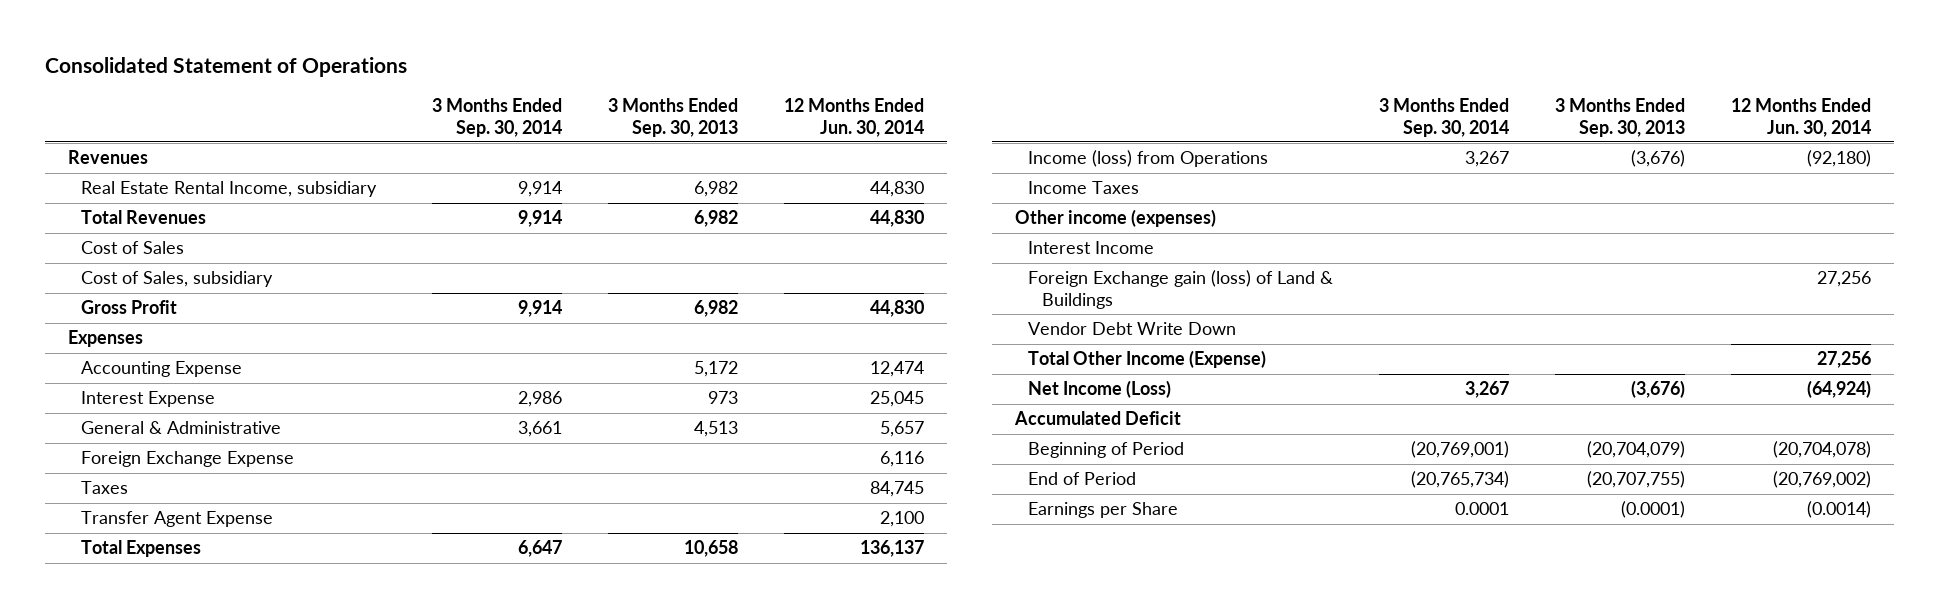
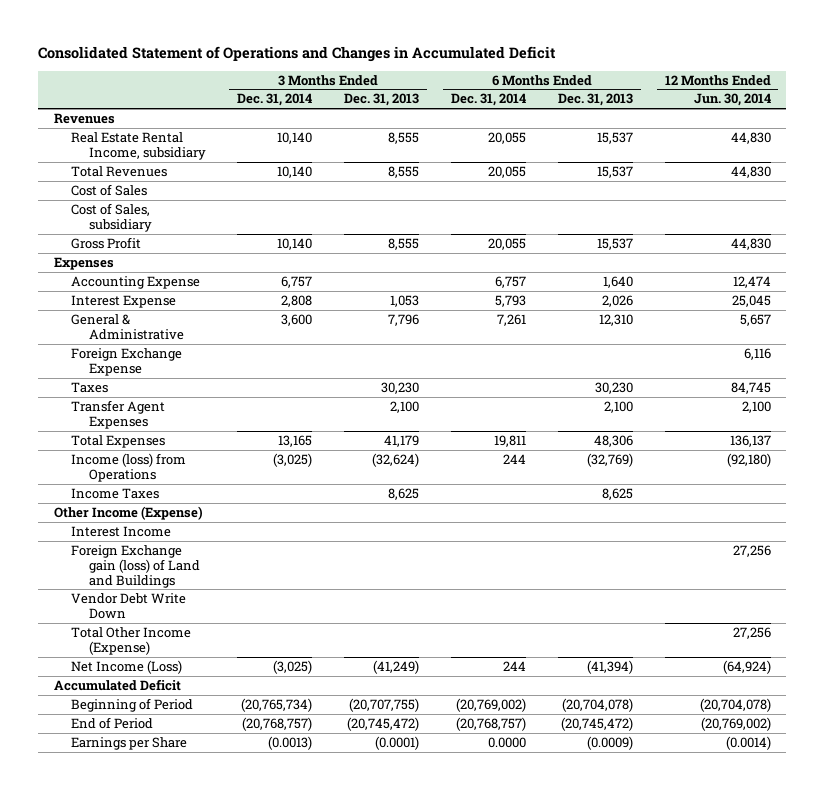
- Consolidated Statement of Operations
+ Consolidated Statement of Operations and Changes in Accumulated Deficit
- | 3 Months Ended Sep. 30, 2014 | 3 Months Ended Sep. 30, 2013 | 12 Months Ended Jun. 30, 2014
+ | 3 Months Ended Dec. 31, 2014 | 3 Months Ended Dec. 31, 2013 | 6 Months Ended Dec. 31, 2014 | 6 Months Ended Dec. 31, 2013 | 12 Months Ended Jun. 30, 2014
- Transfer Agent Expense | | | 2,100
+ Transfer Agent Expenses | | 2,100 | | 2,100 | 2,100
- Other income (expenses)
+ Other Income (Expense)
- Foreign Exchange gain (loss) of Land & Buildings | | | 27,256
+ Foreign Exchange gain (loss) of Land and Buildings | | | | | 27,256

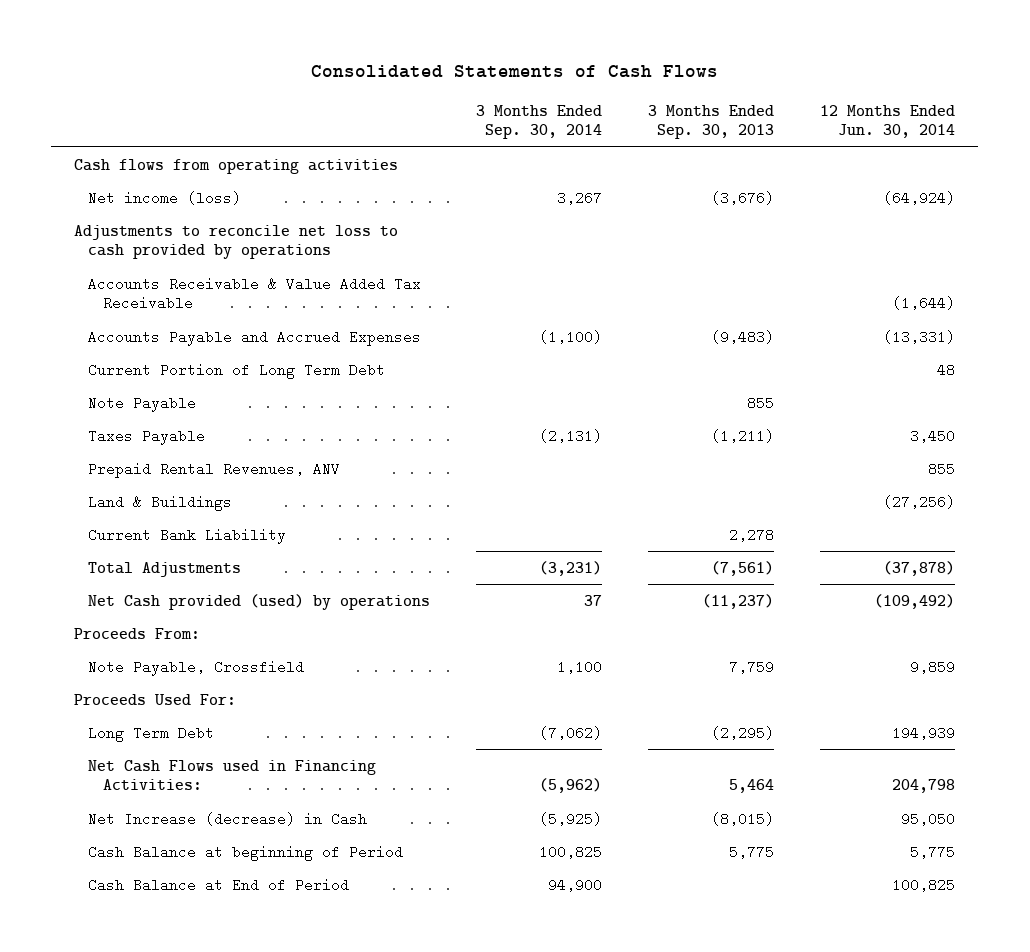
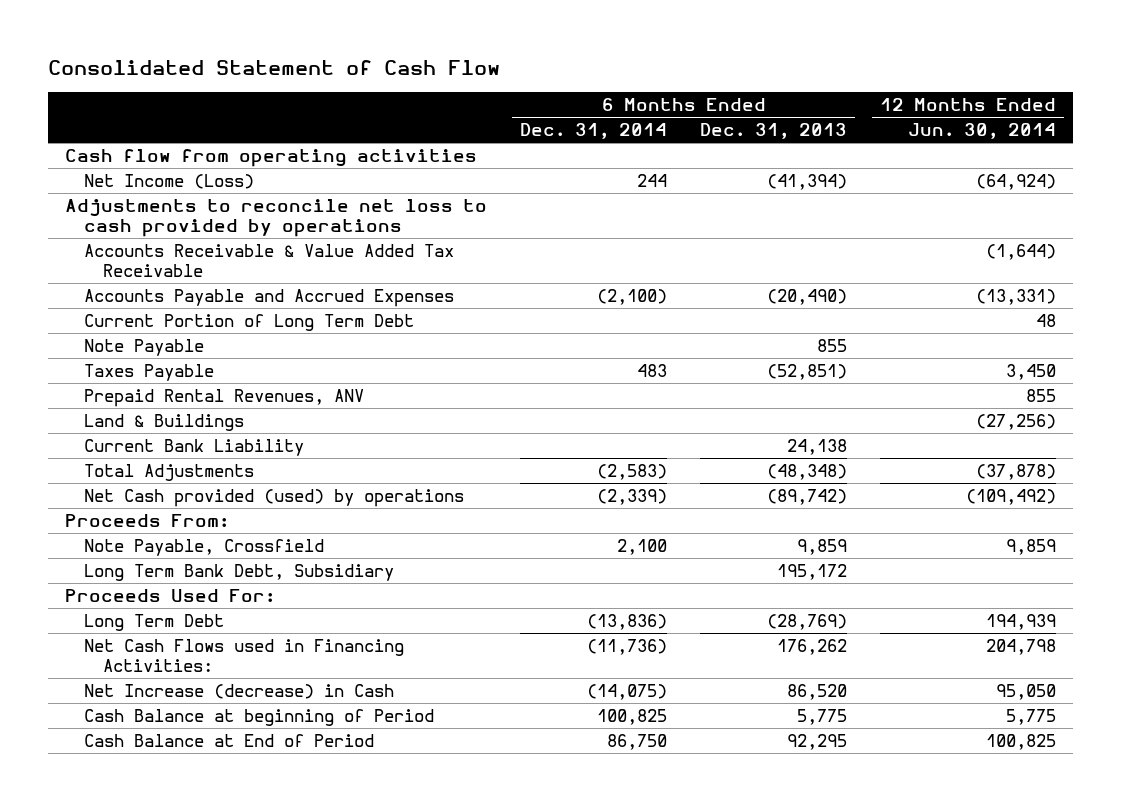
- Consolidated Statements of Cash Flows
+ Consolidated Statement of Cash Flow
- | 3 Months Ended Sep. 30, 2014 | 3 Months Ended Sep. 30, 2013 | 12 Months Ended Jun. 30, 2014
+ | 6 Months Ended Dec. 31, 2014 | 6 Months Ended Dec. 31, 2013 | 12 Months Ended Jun. 30, 2014
- Cash flows from operating activities
- Net income (loss) | 3,267 | (3,676) | (64,924)
+ Cash flow from operating activities
+ Net Income (Loss) | 244 | (41,394) | (64,924)
+ Long Term Bank Debt, Subsidiary | | 195,172 |

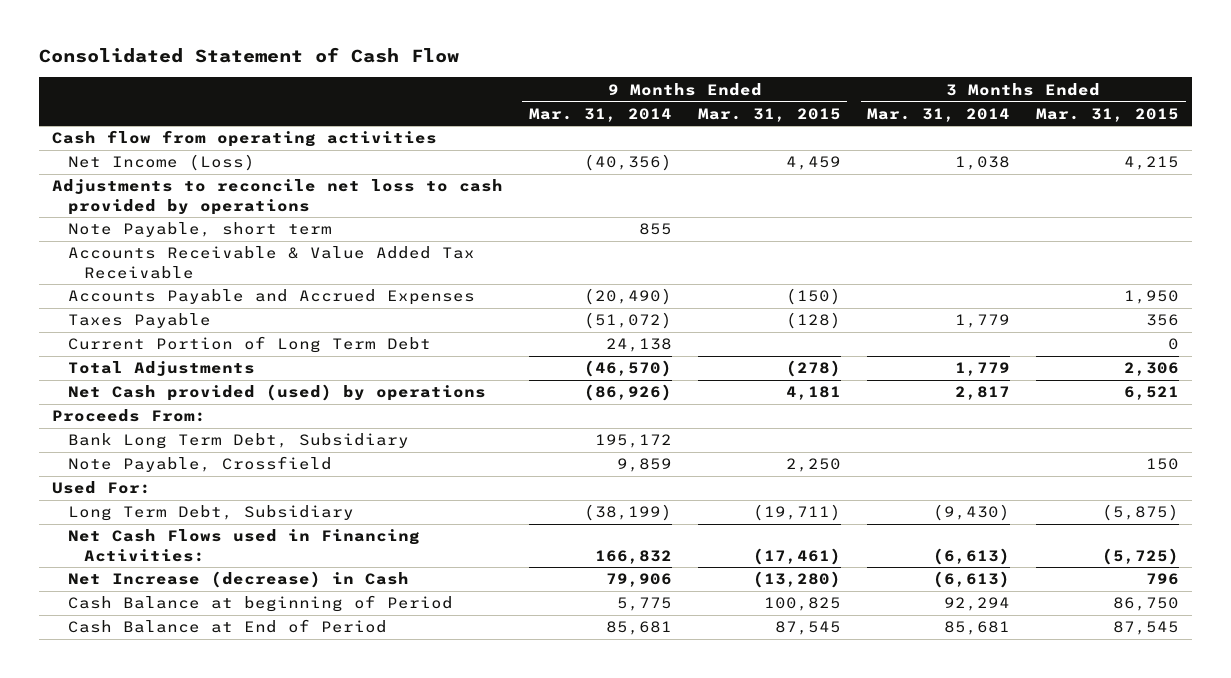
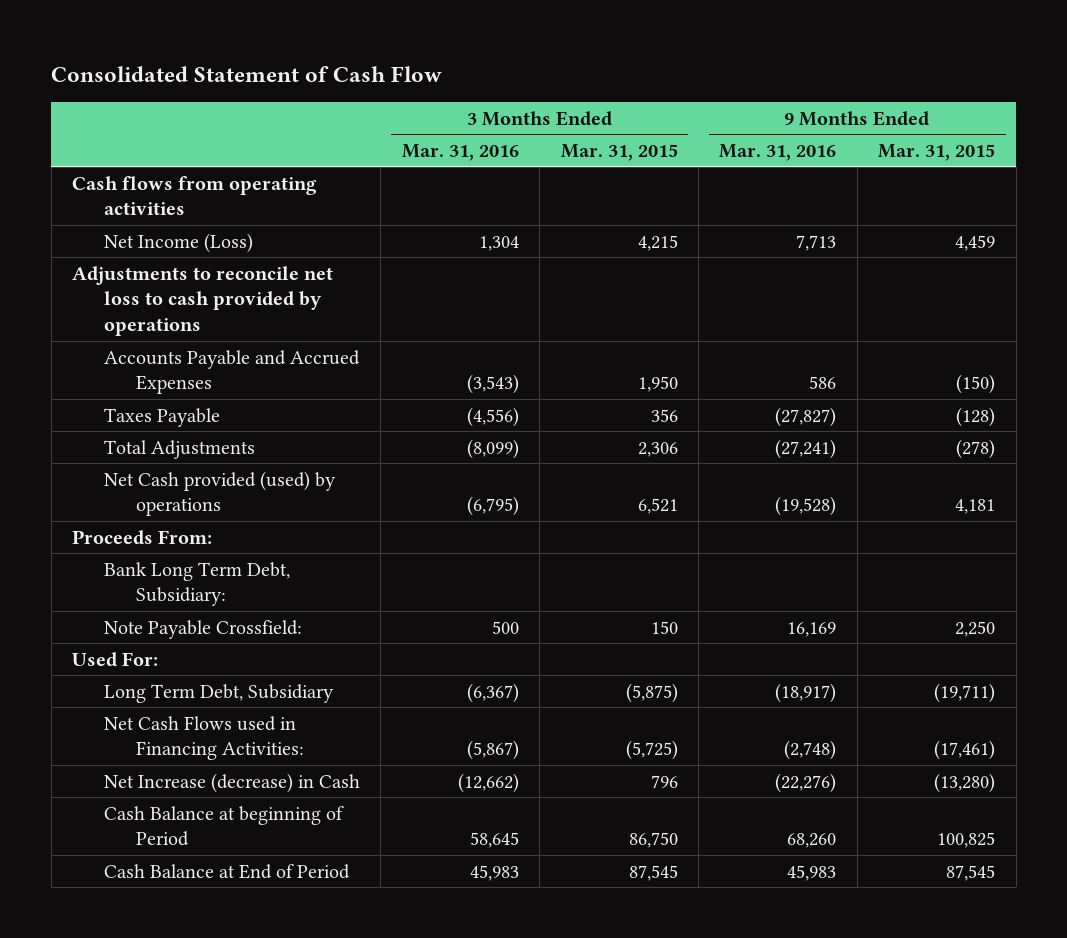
- | 9 Months Ended Mar. 31, 2014 | 9 Months Ended Mar. 31, 2015 | 3 Months Ended Mar. 31, 2014 | 3 Months Ended Mar. 31, 2015
+ | 3 Months Ended Mar. 31, 2016 | 3 Months Ended Mar. 31, 2015 | 9 Months Ended Mar. 31, 2016 | 9 Months Ended Mar. 31, 2015
- Cash flow from operating activities
+ Cash flows from operating activities
- Note Payable, short term | 855 | | |
- Accounts Receivable & Value Added Tax Receivable
- Current Portion of Long Term Debt | 24,138 | | | 0
- Bank Long Term Debt, Subsidiary | 195,172 | | |
- Note Payable, Crossfield | 9,859 | 2,250 | | 150
+ Bank Long Term Debt, Subsidiary:
+ Note Payable Crossfield: | 500 | 150 | 16,169 | 2,250

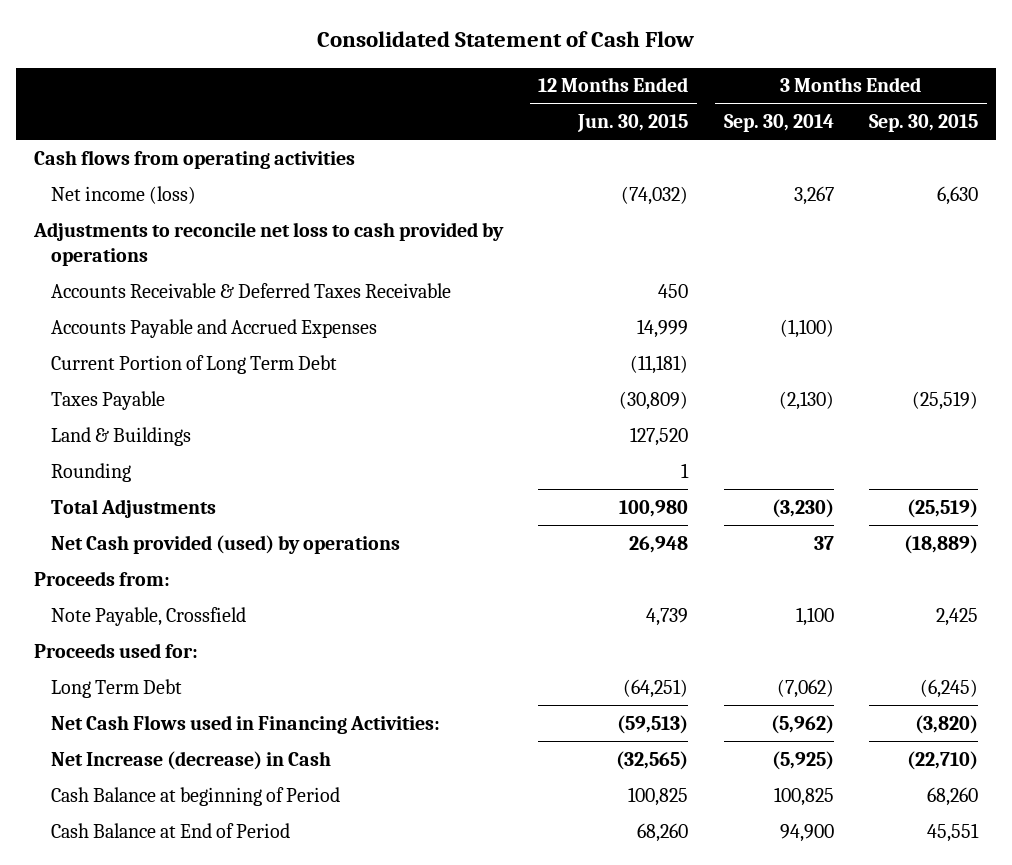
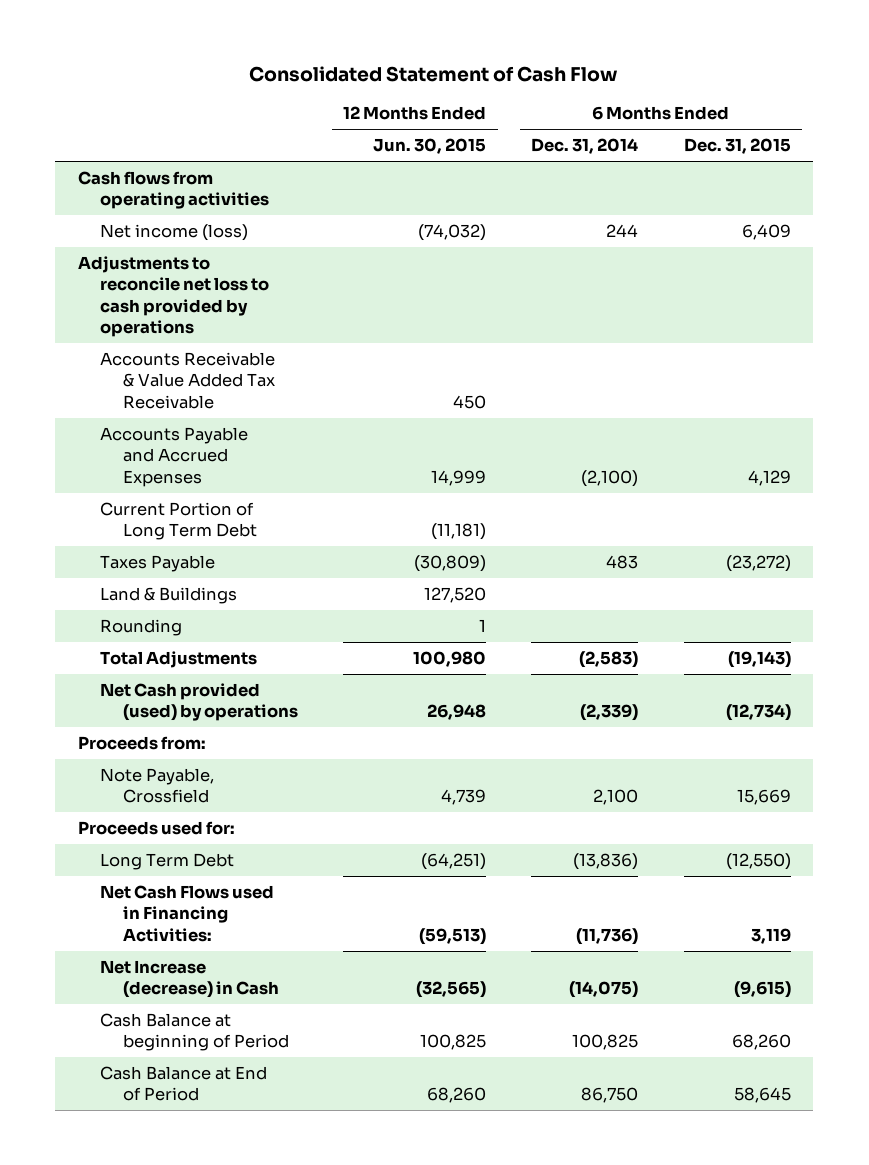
- | 12 Months Ended Jun. 30, 2015 | 3 Months Ended Sep. 30, 2014 | 3 Months Ended Sep. 30, 2015
+ | 12 Months Ended Jun. 30, 2015 | 6 Months Ended Dec. 31, 2014 | 6 Months Ended Dec. 31, 2015
- Accounts Receivable & Deferred Taxes Receivable | 450 | |
+ Accounts Receivable & Value Added Tax Receivable | 450 | |

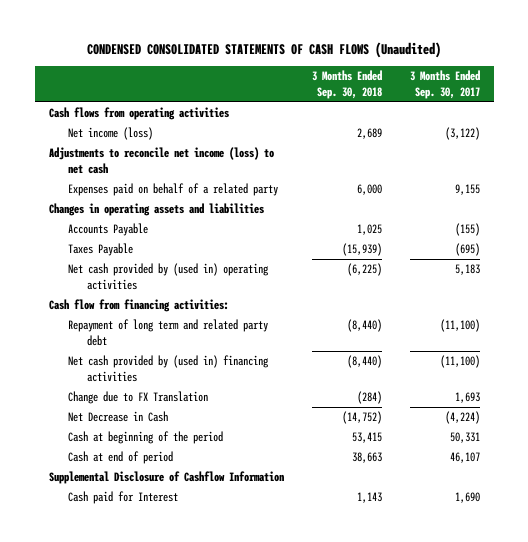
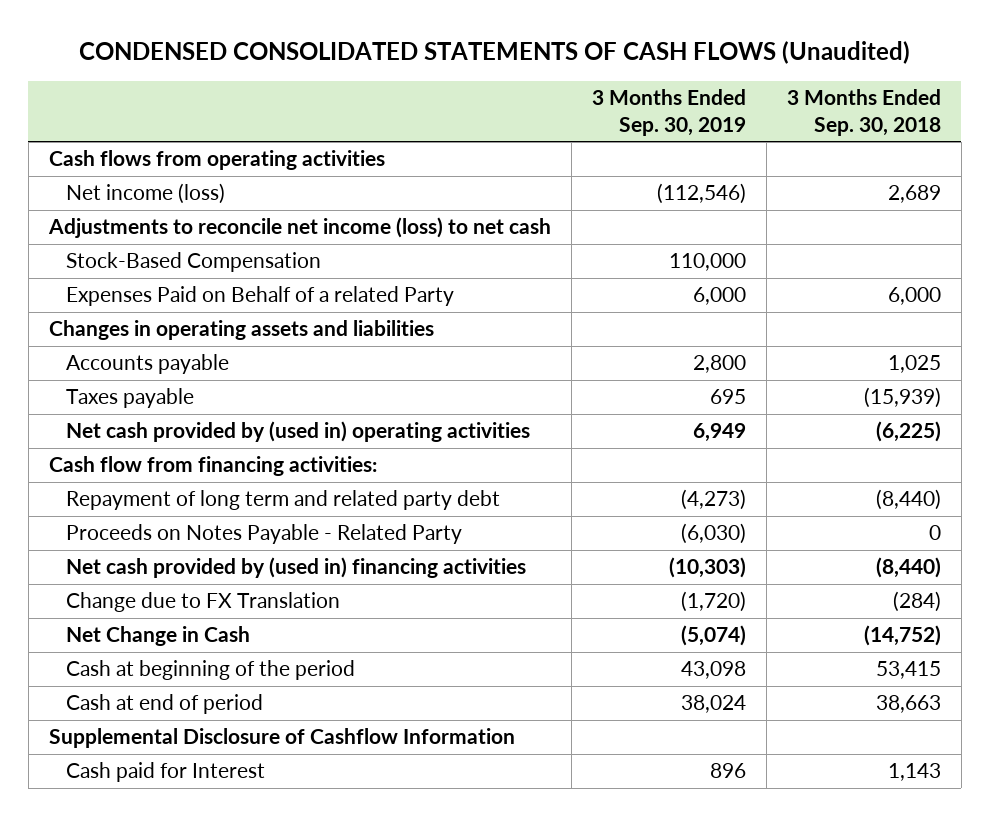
- | 3 Months Ended Sep. 30, 2018 | 3 Months Ended Sep. 30, 2017
+ | 3 Months Ended Sep. 30, 2019 | 3 Months Ended Sep. 30, 2018
- Expenses paid on behalf of a related party | 6,000 | 9,155
+ Stock-Based Compensation | 110,000 |
+ Expenses Paid on Behalf of a related Party | 6,000 | 6,000
- Accounts Payable | 1,025 | (155)
- Taxes Payable | (15,939) | (695)
+ Accounts payable | 2,800 | 1,025
+ Taxes payable | 695 | (15,939)
+ Proceeds on Notes Payable - Related Party | (6,030) | 0
- Net Decrease in Cash | (14,752) | (4,224)
+ Net Change in Cash | (5,074) | (14,752)

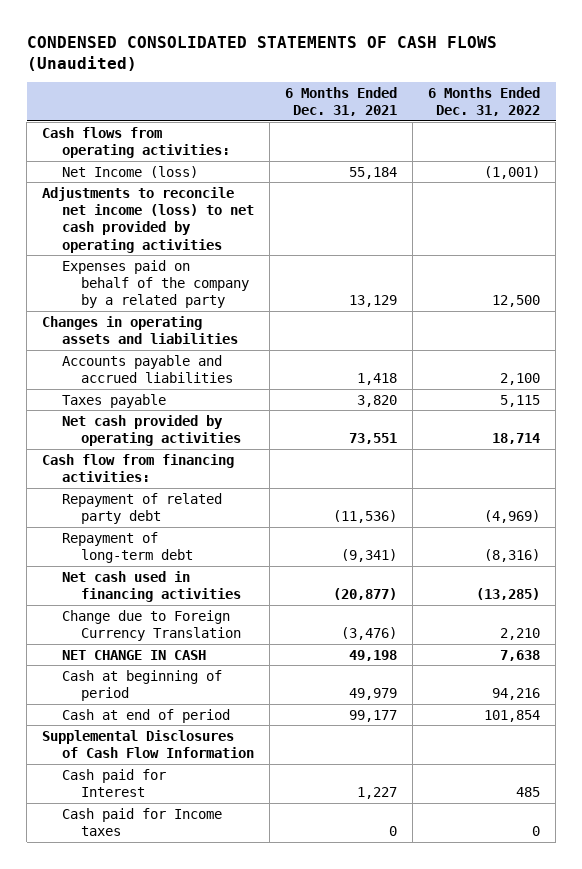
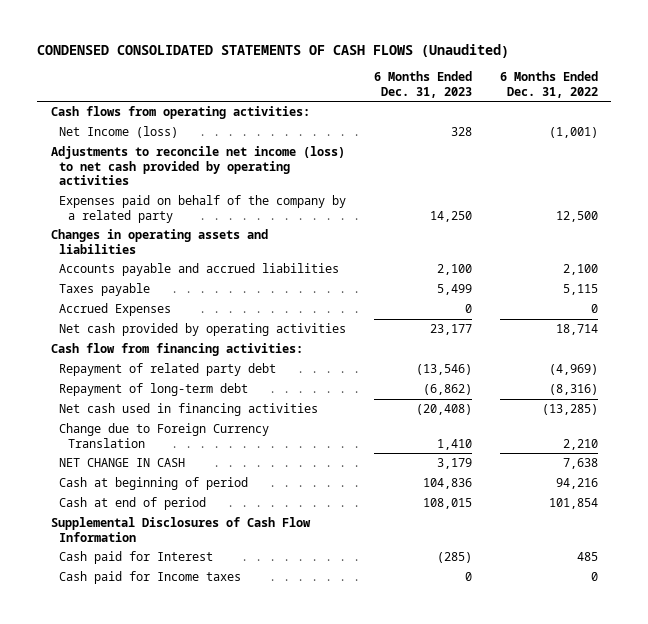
- | 6 Months Ended Dec. 31, 2021 | 6 Months Ended Dec. 31, 2022
+ | 6 Months Ended Dec. 31, 2023 | 6 Months Ended Dec. 31, 2022
+ Accrued Expenses | 0 | 0

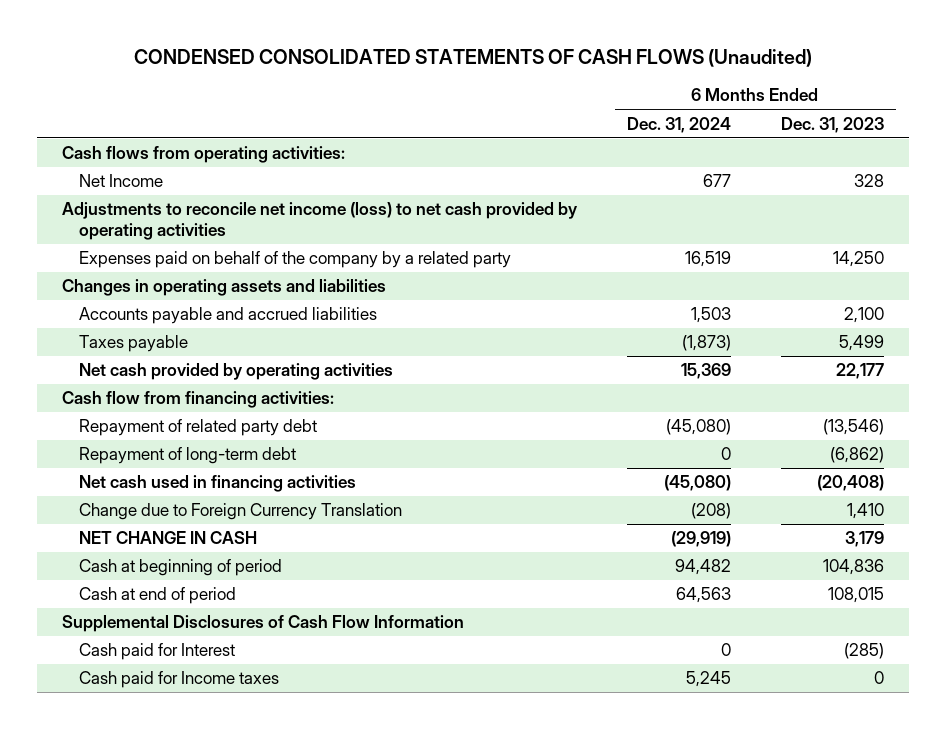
- | 6 Months Ended Dec. 31, 2023 | 6 Months Ended Dec. 31, 2022
+ | 6 Months Ended Dec. 31, 2024 | 6 Months Ended Dec. 31, 2023
- Net Income (loss) | 328 | (1,001)
+ Net Income | 677 | 328
- Accrued Expenses | 0 | 0
- Net cash provided by operating activities | 23,177 | 18,714
+ Net cash provided by operating activities | 15,369 | 22,177

